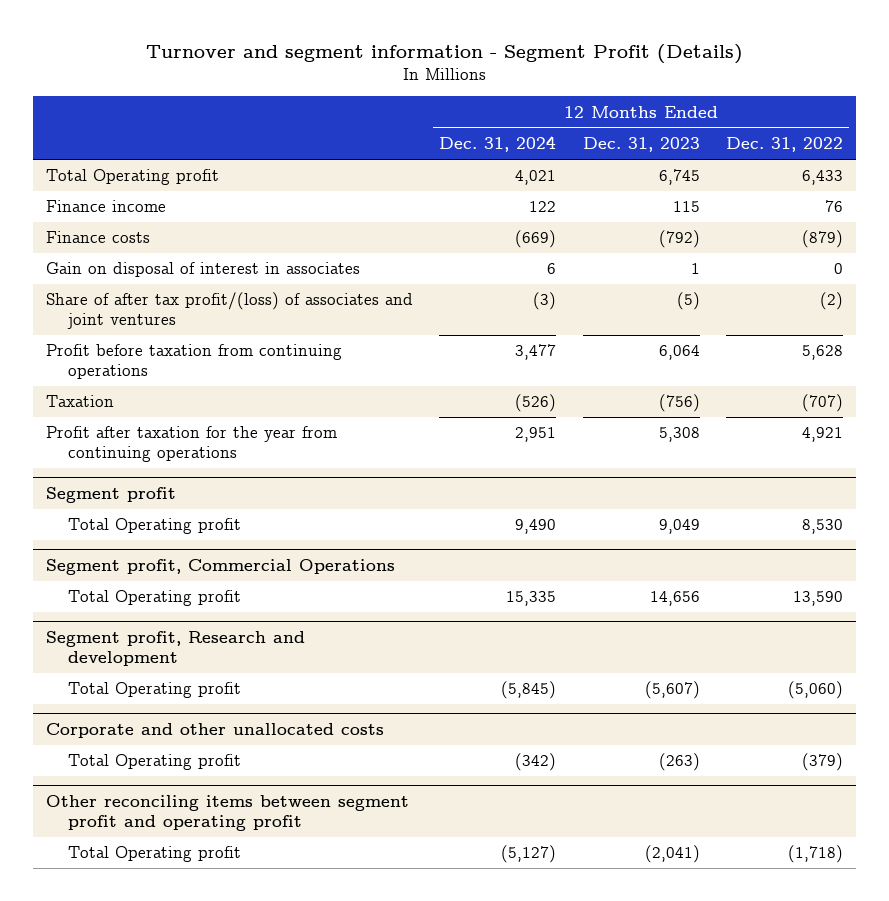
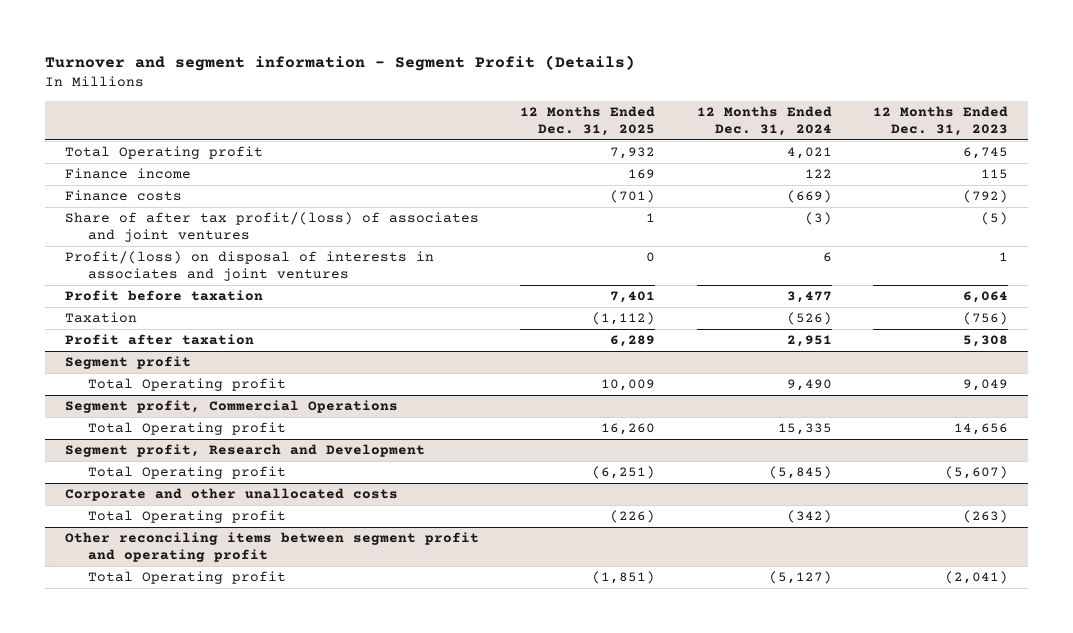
- | 12 Months Ended Dec. 31, 2024 | 12 Months Ended Dec. 31, 2023 | 12 Months Ended Dec. 31, 2022
+ | 12 Months Ended Dec. 31, 2025 | 12 Months Ended Dec. 31, 2024 | 12 Months Ended Dec. 31, 2023
- Gain on disposal of interest in associates | 6 | 1 | 0
- Profit before taxation from continuing operations | 3,477 | 6,064 | 5,628
+ Profit/(loss) on disposal of interests in associates and joint ventures | 0 | 6 | 1
+ Profit before taxation | 7,401 | 3,477 | 6,064
- Profit after taxation for the year from continuing operations | 2,951 | 5,308 | 4,921
+ Profit after taxation | 6,289 | 2,951 | 5,308
- Segment profit, Research and development
+ Segment profit, Research and Development

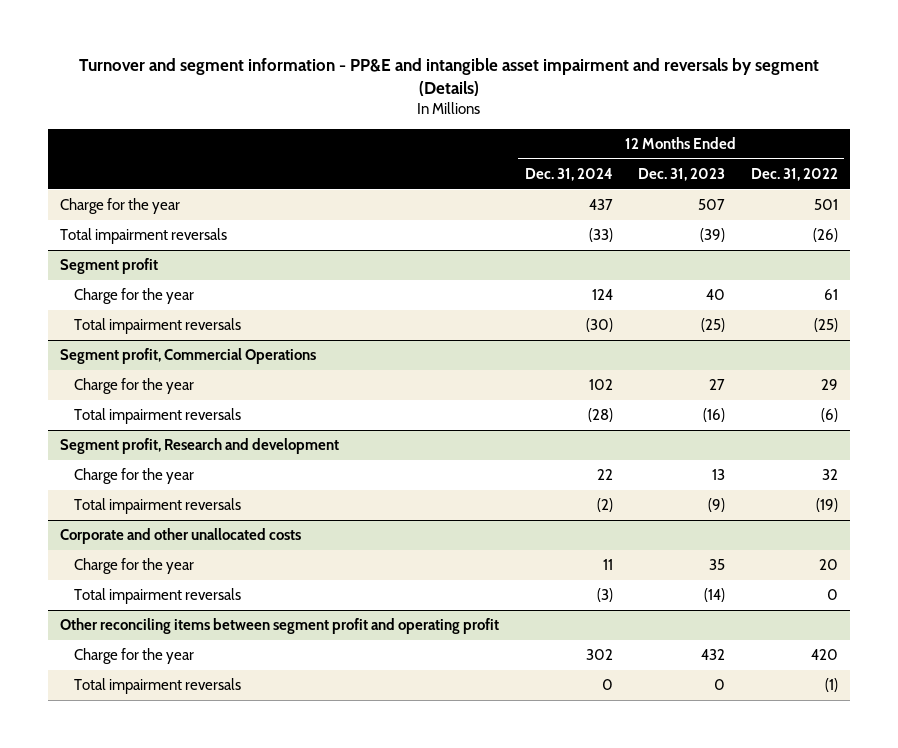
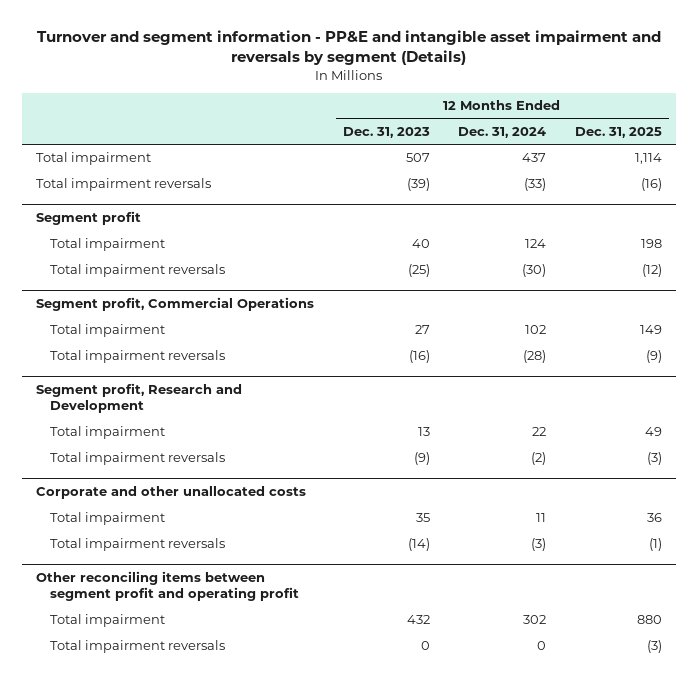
- | 12 Months Ended Dec. 31, 2024 | 12 Months Ended Dec. 31, 2023 | 12 Months Ended Dec. 31, 2022
+ | 12 Months Ended Dec. 31, 2023 | 12 Months Ended Dec. 31, 2024 | 12 Months Ended Dec. 31, 2025
- Charge for the year | 437 | 507 | 501
+ Total impairment | 507 | 437 | 1,114
@ Segment profit
- Charge for the year | 124 | 40 | 61
+ Total impairment | 40 | 124 | 198
@ Segment profit, Commercial Operations
- Charge for the year | 102 | 27 | 29
+ Total impairment | 27 | 102 | 149
- Segment profit, Research and development
- Charge for the year | 22 | 13 | 32
+ Segment profit, Research and Development
+ Total impairment | 13 | 22 | 49
@ Corporate and other unallocated costs
- Charge for the year | 11 | 35 | 20
+ Total impairment | 35 | 11 | 36
@ Other reconciling items between segment profit and operating profit
- Charge for the year | 302 | 432 | 420
+ Total impairment | 432 | 302 | 880

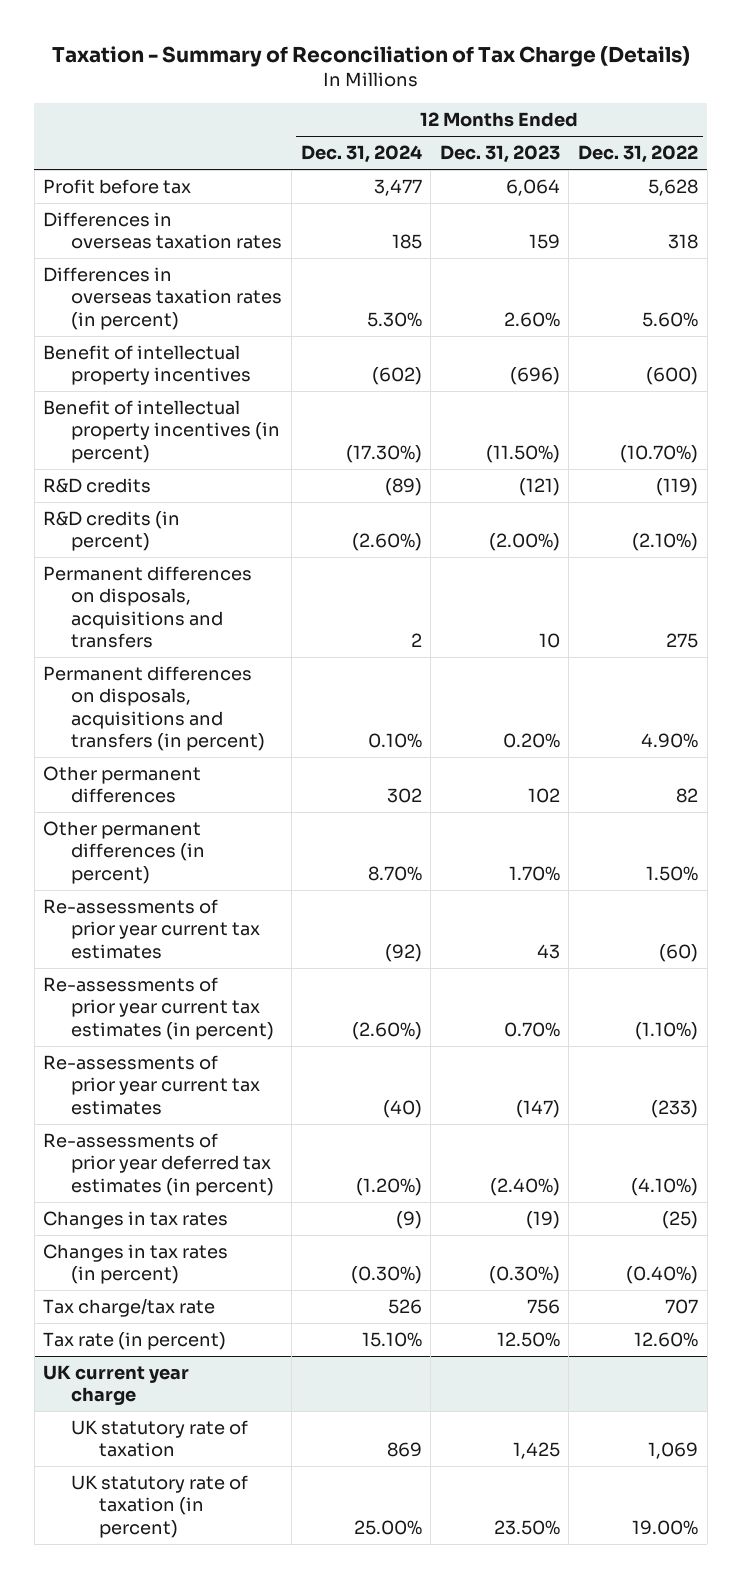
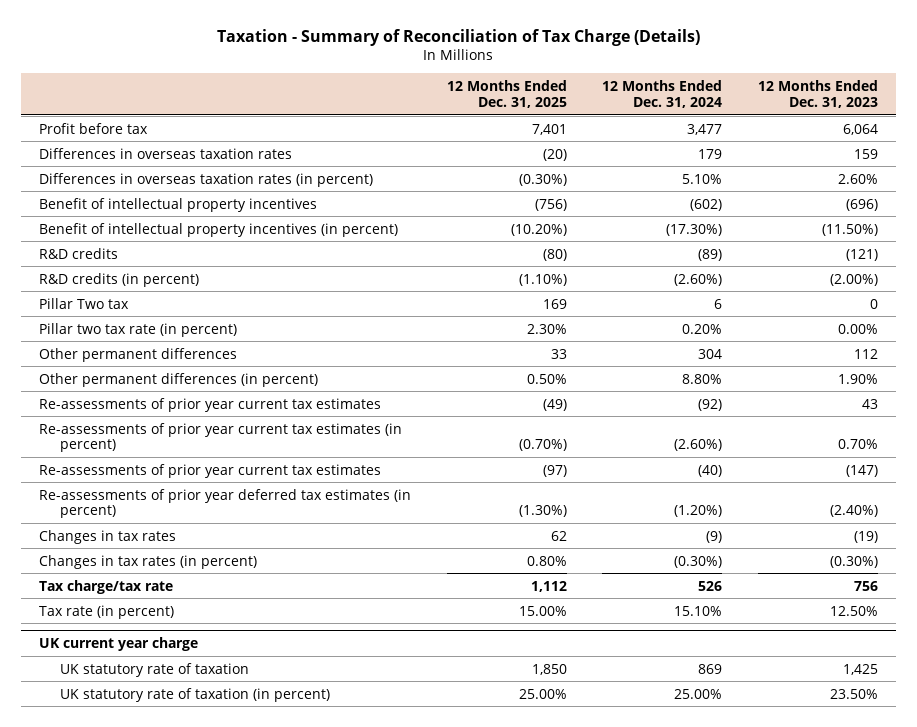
- | 12 Months Ended Dec. 31, 2024 | 12 Months Ended Dec. 31, 2023 | 12 Months Ended Dec. 31, 2022
+ | 12 Months Ended Dec. 31, 2025 | 12 Months Ended Dec. 31, 2024 | 12 Months Ended Dec. 31, 2023
- Differences in overseas taxation rates | 185 | 159 | 318
- Differences in overseas taxation rates (in percent) | 5.30% | 2.60% | 5.60%
+ Differences in overseas taxation rates | (20) | 179 | 159
+ Differences in overseas taxation rates (in percent) | (0.30%) | 5.10% | 2.60%
- Permanent differences on disposals, acquisitions and transfers | 2 | 10 | 275
- Permanent differences on disposals, acquisitions and transfers (in percent) | 0.10% | 0.20% | 4.90%
- Other permanent differences | 302 | 102 | 82
- Other permanent differences (in percent) | 8.70% | 1.70% | 1.50%
+ Pillar Two tax | 169 | 6 | 0
+ Pillar two tax rate (in percent) | 2.30% | 0.20% | 0.00%
+ Other permanent differences | 33 | 304 | 112
+ Other permanent differences (in percent) | 0.50% | 8.80% | 1.90%

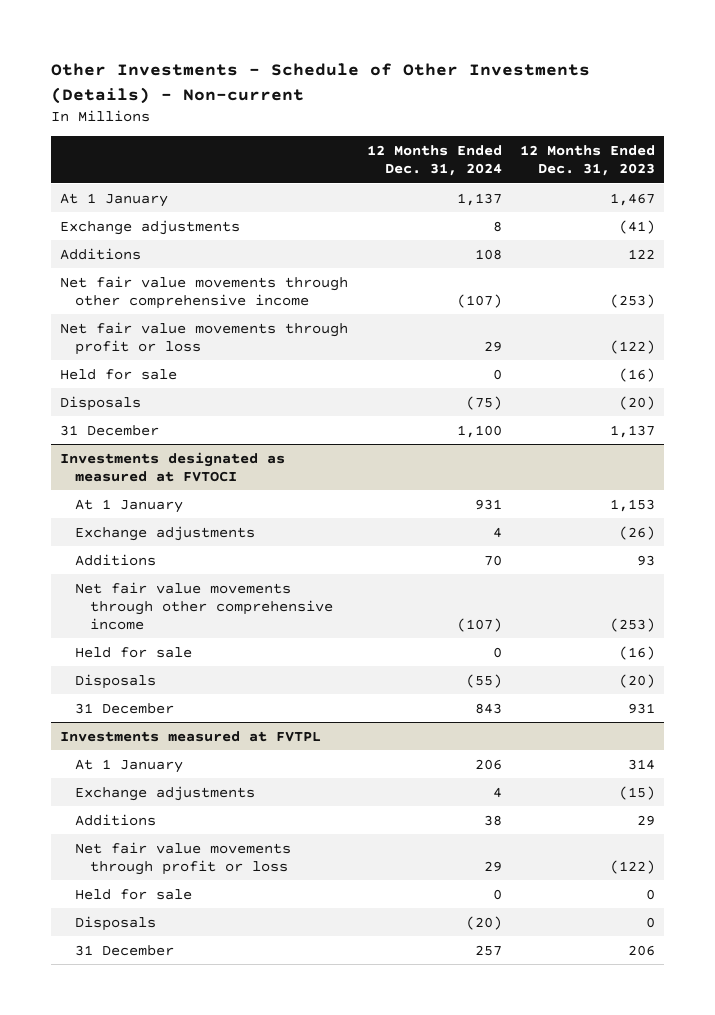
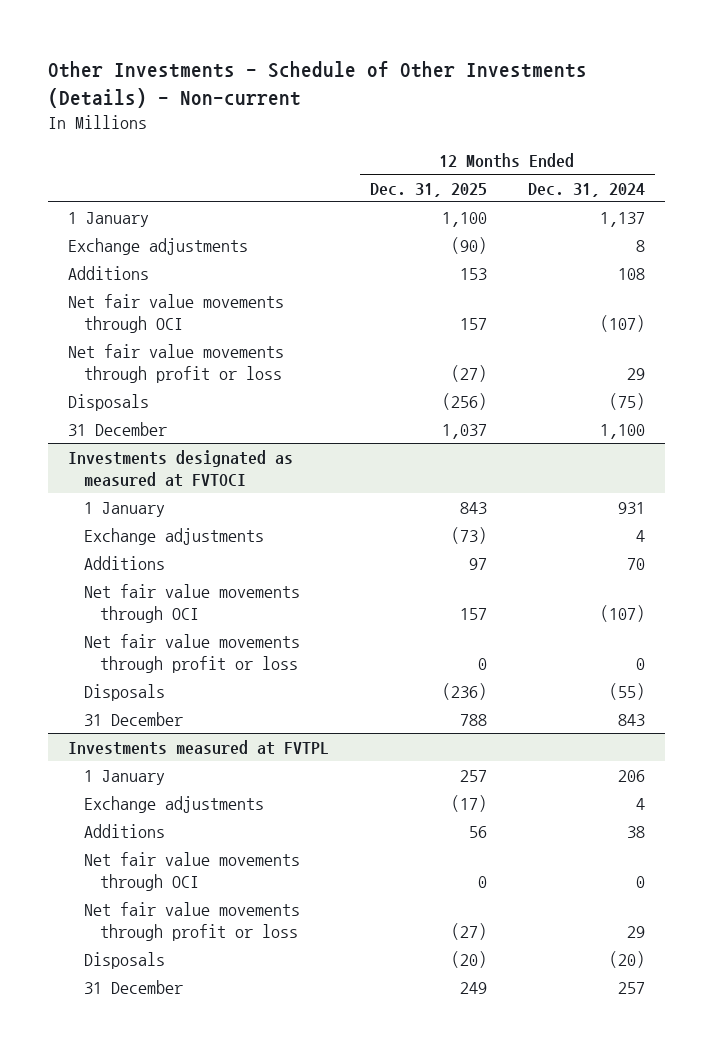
- | 12 Months Ended Dec. 31, 2024 | 12 Months Ended Dec. 31, 2023
+ | 12 Months Ended Dec. 31, 2025 | 12 Months Ended Dec. 31, 2024
- At 1 January | 1,137 | 1,467
+ 1 January | 1,100 | 1,137
- Net fair value movements through other comprehensive income | (107) | (253)
+ Net fair value movements through OCI | 157 | (107)
- Held for sale | 0 | (16)
@ Investments designated as measured at FVTOCI
- At 1 January | 931 | 1,153
+ 1 January | 843 | 931
- Net fair value movements through other comprehensive income | (107) | (253)
- Held for sale | 0 | (16)
+ Net fair value movements through OCI | 157 | (107)
+ Net fair value movements through profit or loss | 0 | 0
@ Investments measured at FVTPL
- At 1 January | 206 | 314
+ 1 January | 257 | 206
+ Net fair value movements through OCI | 0 | 0
- Held for sale | 0 | 0

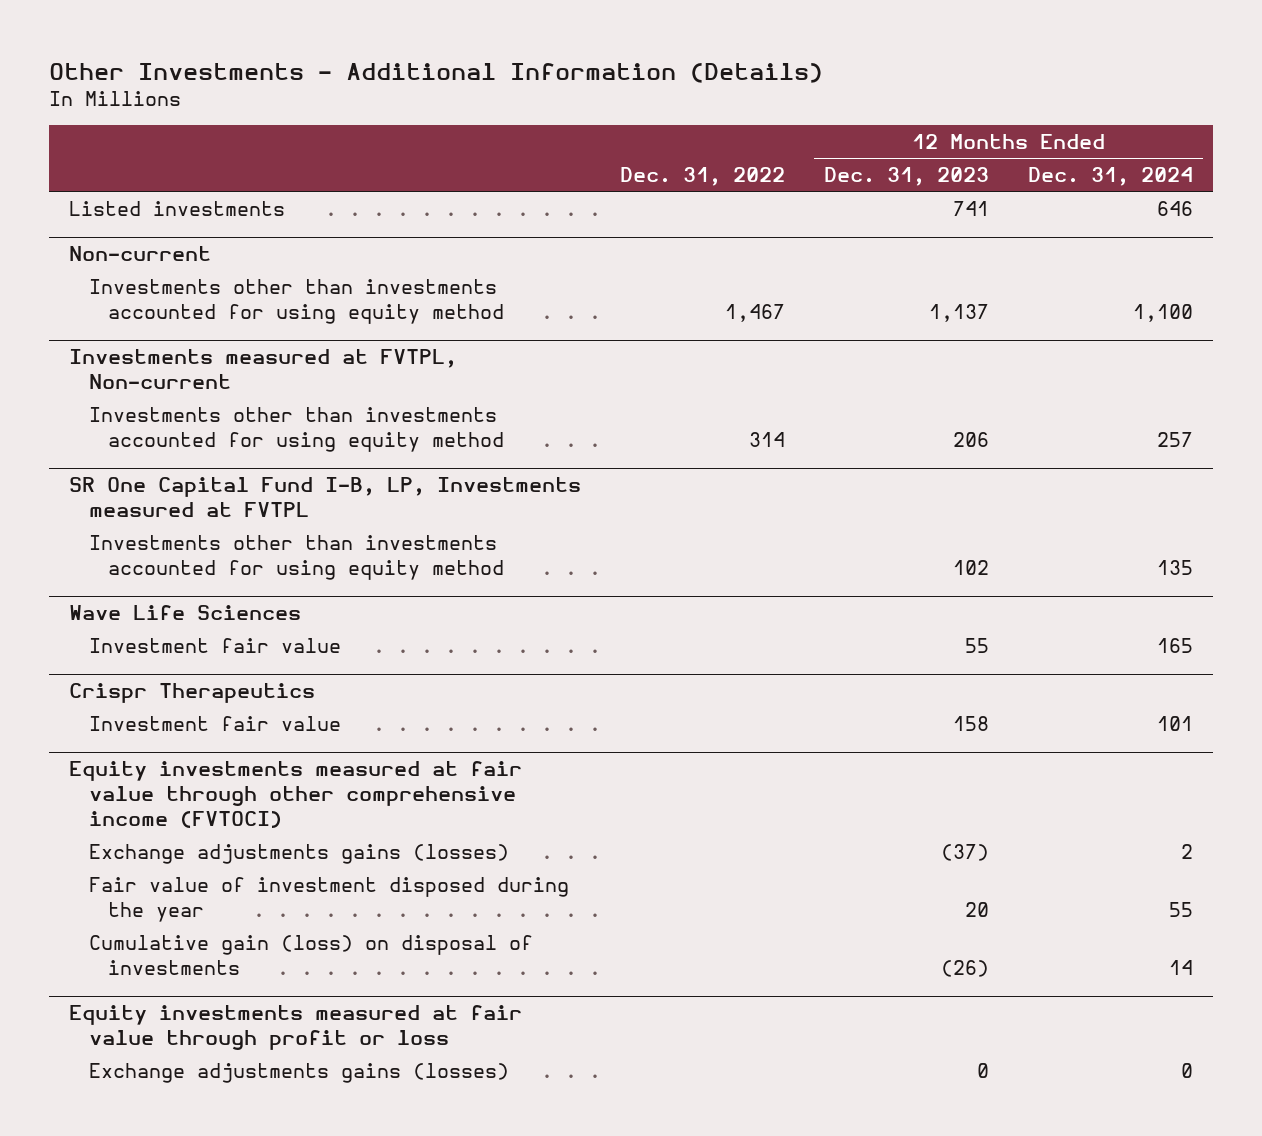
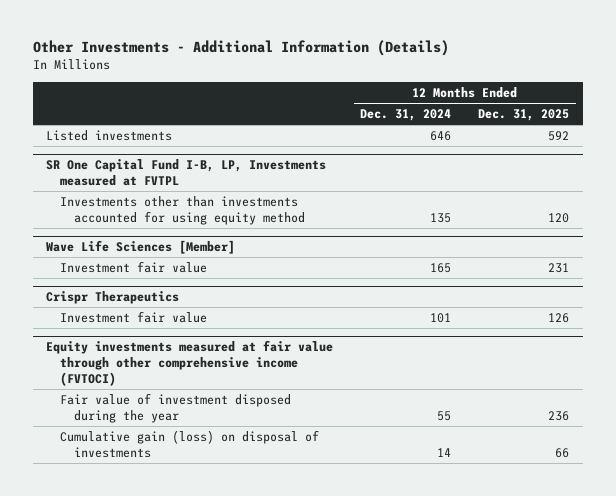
- | Dec. 31, 2022 | 12 Months Ended Dec. 31, 2023 | 12 Months Ended Dec. 31, 2024
+ | 12 Months Ended Dec. 31, 2024 | 12 Months Ended Dec. 31, 2025
- Non-current
- Investments other than investments accounted for using equity method | 1,467 | 1,137 | 1,100
- Investments measured at FVTPL, Non-current
- Investments other than investments accounted for using equity method | 314 | 206 | 257
- Wave Life Sciences
+ Wave Life Sciences [Member]
@ Equity investments measured at fair value through other comprehensive income (FVTOCI)
- Exchange adjustments gains (losses) | | (37) | 2
- Equity investments measured at fair value through profit or loss
- Exchange adjustments gains (losses) | | 0 | 0

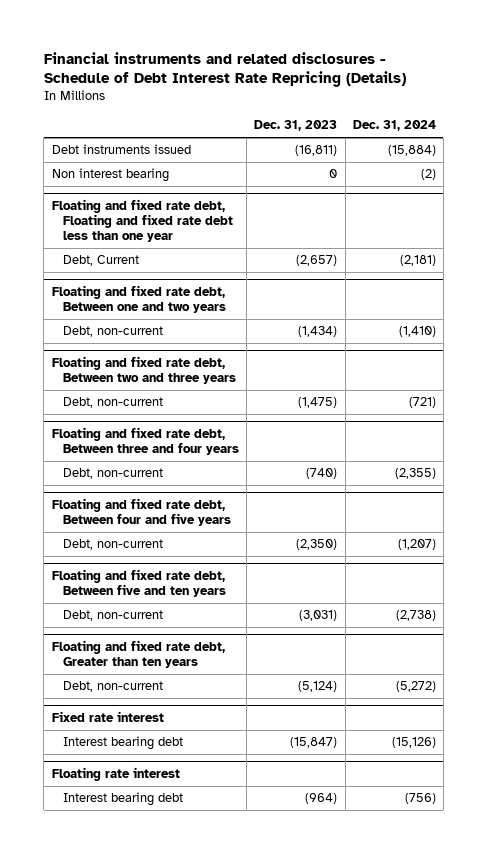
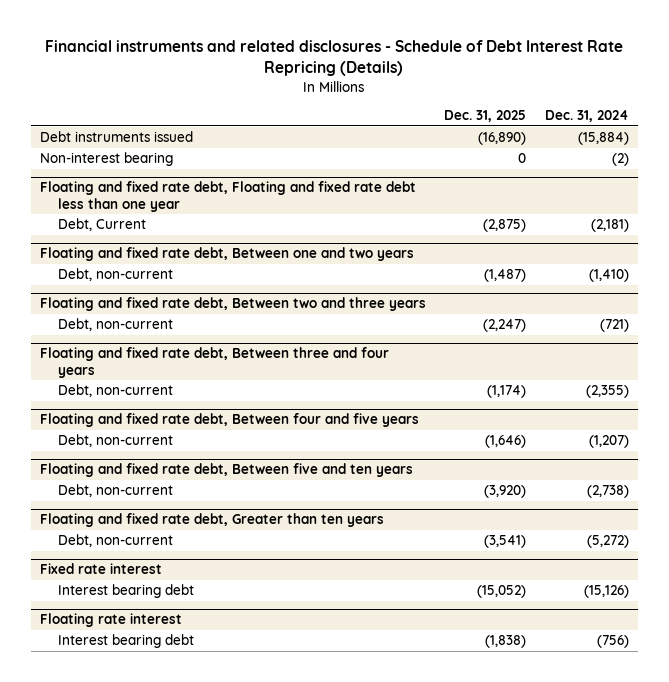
- | Dec. 31, 2023 | Dec. 31, 2024
+ | Dec. 31, 2025 | Dec. 31, 2024
- Non interest bearing | 0 | (2)
+ Non-interest bearing | 0 | (2)

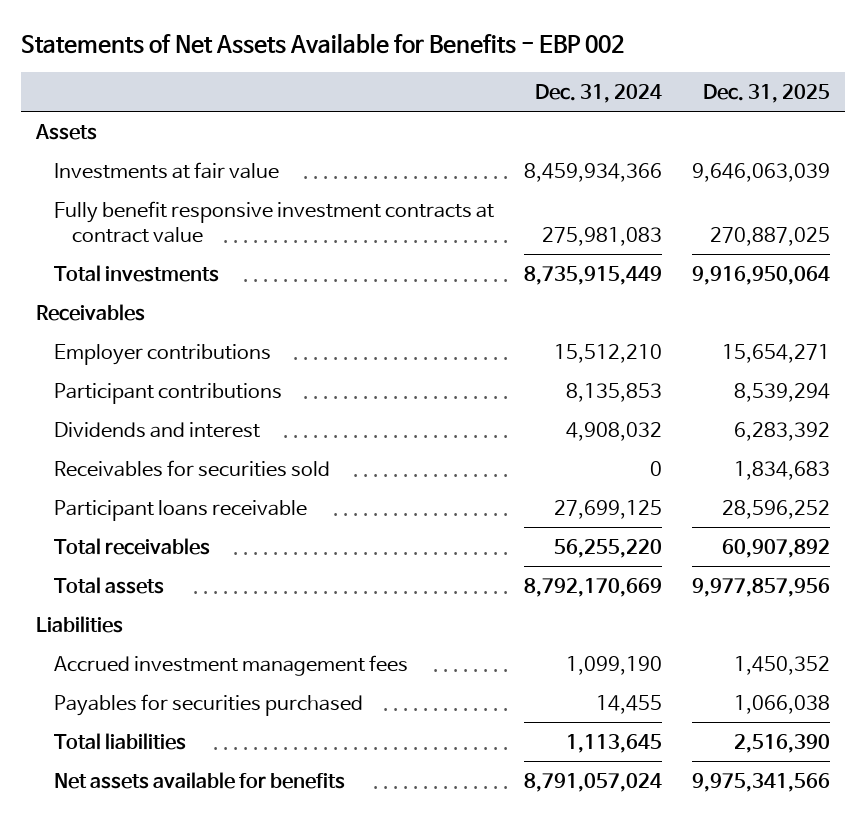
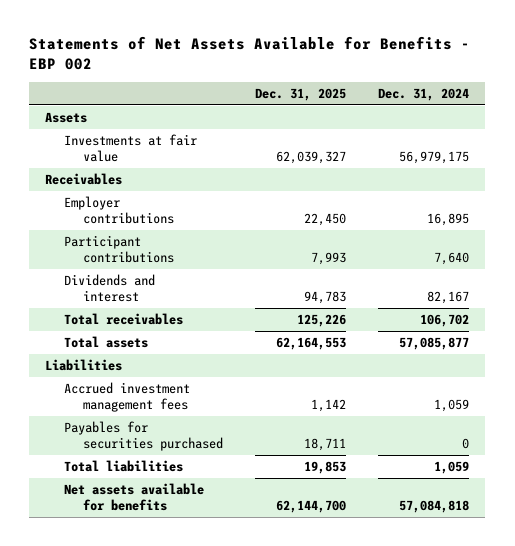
- | Dec. 31, 2024 | Dec. 31, 2025
+ | Dec. 31, 2025 | Dec. 31, 2024
- Investments at fair value | 8,459,934,366 | 9,646,063,039
- Fully benefit responsive investment contracts at contract value | 275,981,083 | 270,887,025
- Total investments | 8,735,915,449 | 9,916,950,064
+ Investments at fair value | 62,039,327 | 56,979,175
- Employer contributions | 15,512,210 | 15,654,271
- Participant contributions | 8,135,853 | 8,539,294
- Dividends and interest | 4,908,032 | 6,283,392
- Receivables for securities sold | 0 | 1,834,683
- Participant loans receivable | 27,699,125 | 28,596,252
- Total receivables | 56,255,220 | 60,907,892
- Total assets | 8,792,170,669 | 9,977,857,956
+ Employer contributions | 22,450 | 16,895
+ Participant contributions | 7,993 | 7,640
+ Dividends and interest | 94,783 | 82,167
+ Total receivables | 125,226 | 106,702
+ Total assets | 62,164,553 | 57,085,877
- Accrued investment management fees | 1,099,190 | 1,450,352
- Payables for securities purchased | 14,455 | 1,066,038
- Total liabilities | 1,113,645 | 2,516,390
- Net assets available for benefits | 8,791,057,024 | 9,975,341,566
+ Accrued investment management fees | 1,142 | 1,059
+ Payables for securities purchased | 18,711 | 0
+ Total liabilities | 19,853 | 1,059
+ Net assets available for benefits | 62,144,700 | 57,084,818

